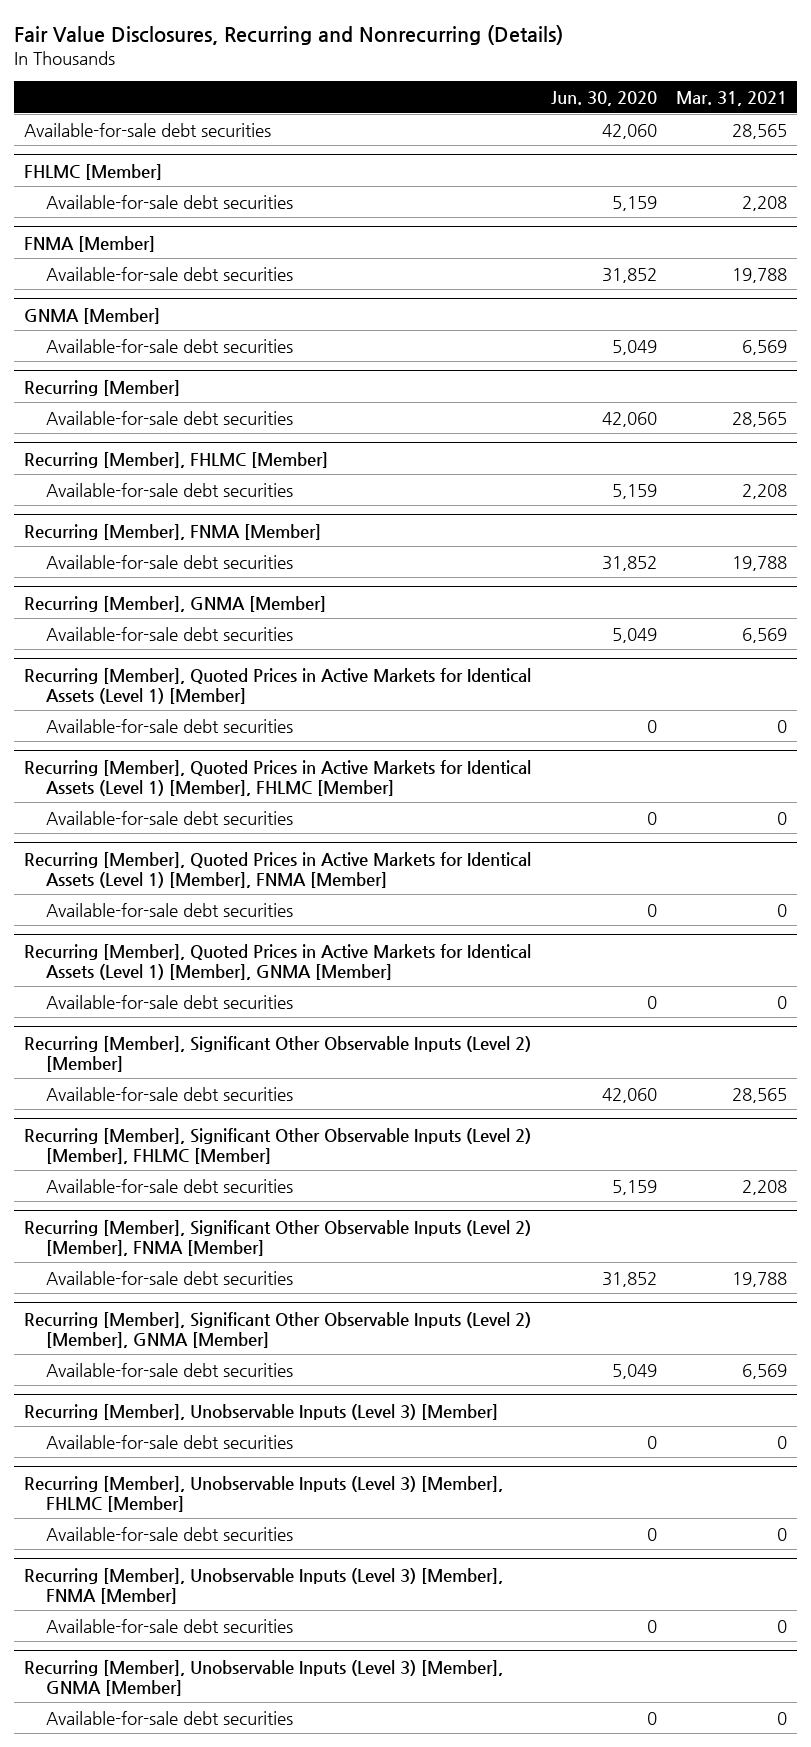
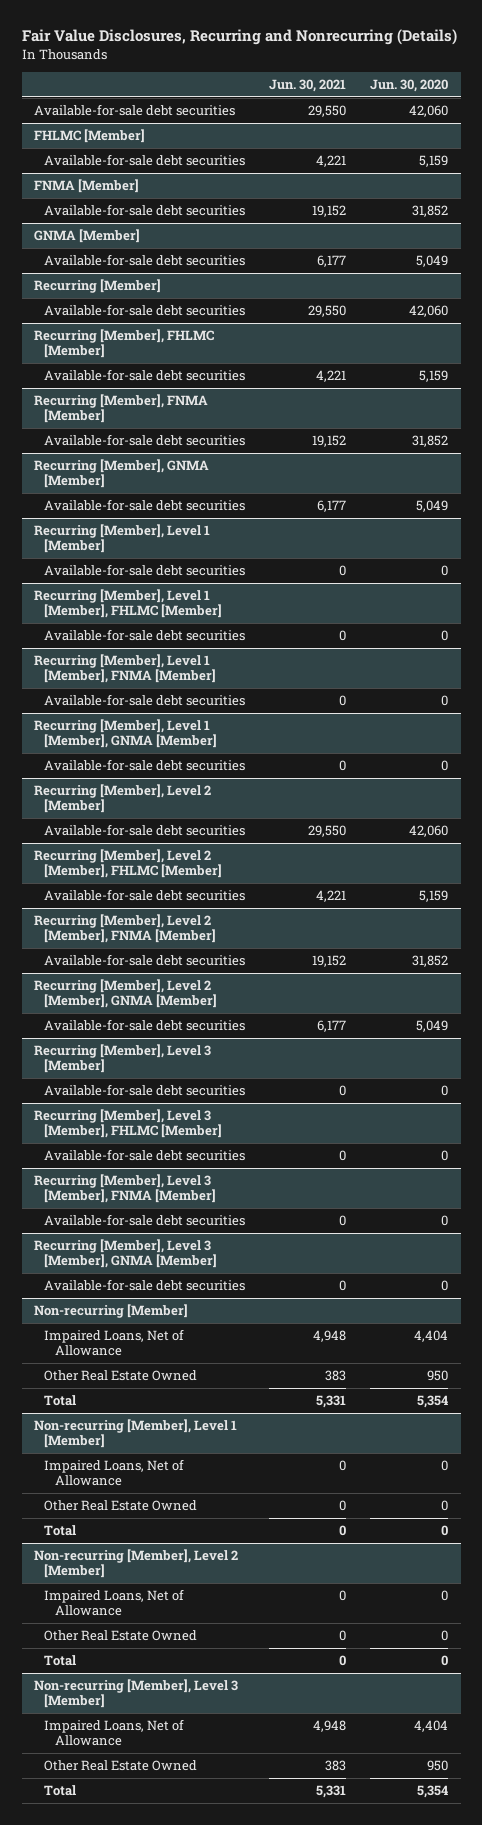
- | Jun. 30, 2020 | Mar. 31, 2021
+ | Jun. 30, 2021 | Jun. 30, 2020
- Recurring [Member], Quoted Prices in Active Markets for Identical Assets (Level 1) [Member]
+ Recurring [Member], Level 1 [Member]
- Recurring [Member], Quoted Prices in Active Markets for Identical Assets (Level 1) [Member], FHLMC [Member]
+ Recurring [Member], Level 1 [Member], FHLMC [Member]
- Recurring [Member], Quoted Prices in Active Markets for Identical Assets (Level 1) [Member], FNMA [Member]
+ Recurring [Member], Level 1 [Member], FNMA [Member]
- Recurring [Member], Quoted Prices in Active Markets for Identical Assets (Level 1) [Member], GNMA [Member]
+ Recurring [Member], Level 1 [Member], GNMA [Member]
- Recurring [Member], Significant Other Observable Inputs (Level 2) [Member]
+ Recurring [Member], Level 2 [Member]
- Recurring [Member], Significant Other Observable Inputs (Level 2) [Member], FHLMC [Member]
+ Recurring [Member], Level 2 [Member], FHLMC [Member]
- Recurring [Member], Significant Other Observable Inputs (Level 2) [Member], FNMA [Member]
+ Recurring [Member], Level 2 [Member], FNMA [Member]
- Recurring [Member], Significant Other Observable Inputs (Level 2) [Member], GNMA [Member]
+ Recurring [Member], Level 2 [Member], GNMA [Member]
- Recurring [Member], Unobservable Inputs (Level 3) [Member]
+ Recurring [Member], Level 3 [Member]
- Recurring [Member], Unobservable Inputs (Level 3) [Member], FHLMC [Member]
+ Recurring [Member], Level 3 [Member], FHLMC [Member]
- Recurring [Member], Unobservable Inputs (Level 3) [Member], FNMA [Member]
+ Recurring [Member], Level 3 [Member], FNMA [Member]
- Recurring [Member], Unobservable Inputs (Level 3) [Member], GNMA [Member]
+ Recurring [Member], Level 3 [Member], GNMA [Member]
+ Non-recurring [Member]
+ Impaired Loans, Net of Allowance | 4,948 | 4,404
+ Other Real Estate Owned | 383 | 950
+ Total | 5,331 | 5,354
+ Non-recurring [Member], Level 1 [Member]
+ Impaired Loans, Net of Allowance | 0 | 0
+ Other Real Estate Owned | 0 | 0
+ Total | 0 | 0
+ Non-recurring [Member], Level 2 [Member]
+ Impaired Loans, Net of Allowance | 0 | 0
+ Other Real Estate Owned | 0 | 0
+ Total | 0 | 0
+ Non-recurring [Member], Level 3 [Member]
+ Impaired Loans, Net of Allowance | 4,948 | 4,404
+ Other Real Estate Owned | 383 | 950
+ Total | 5,331 | 5,354

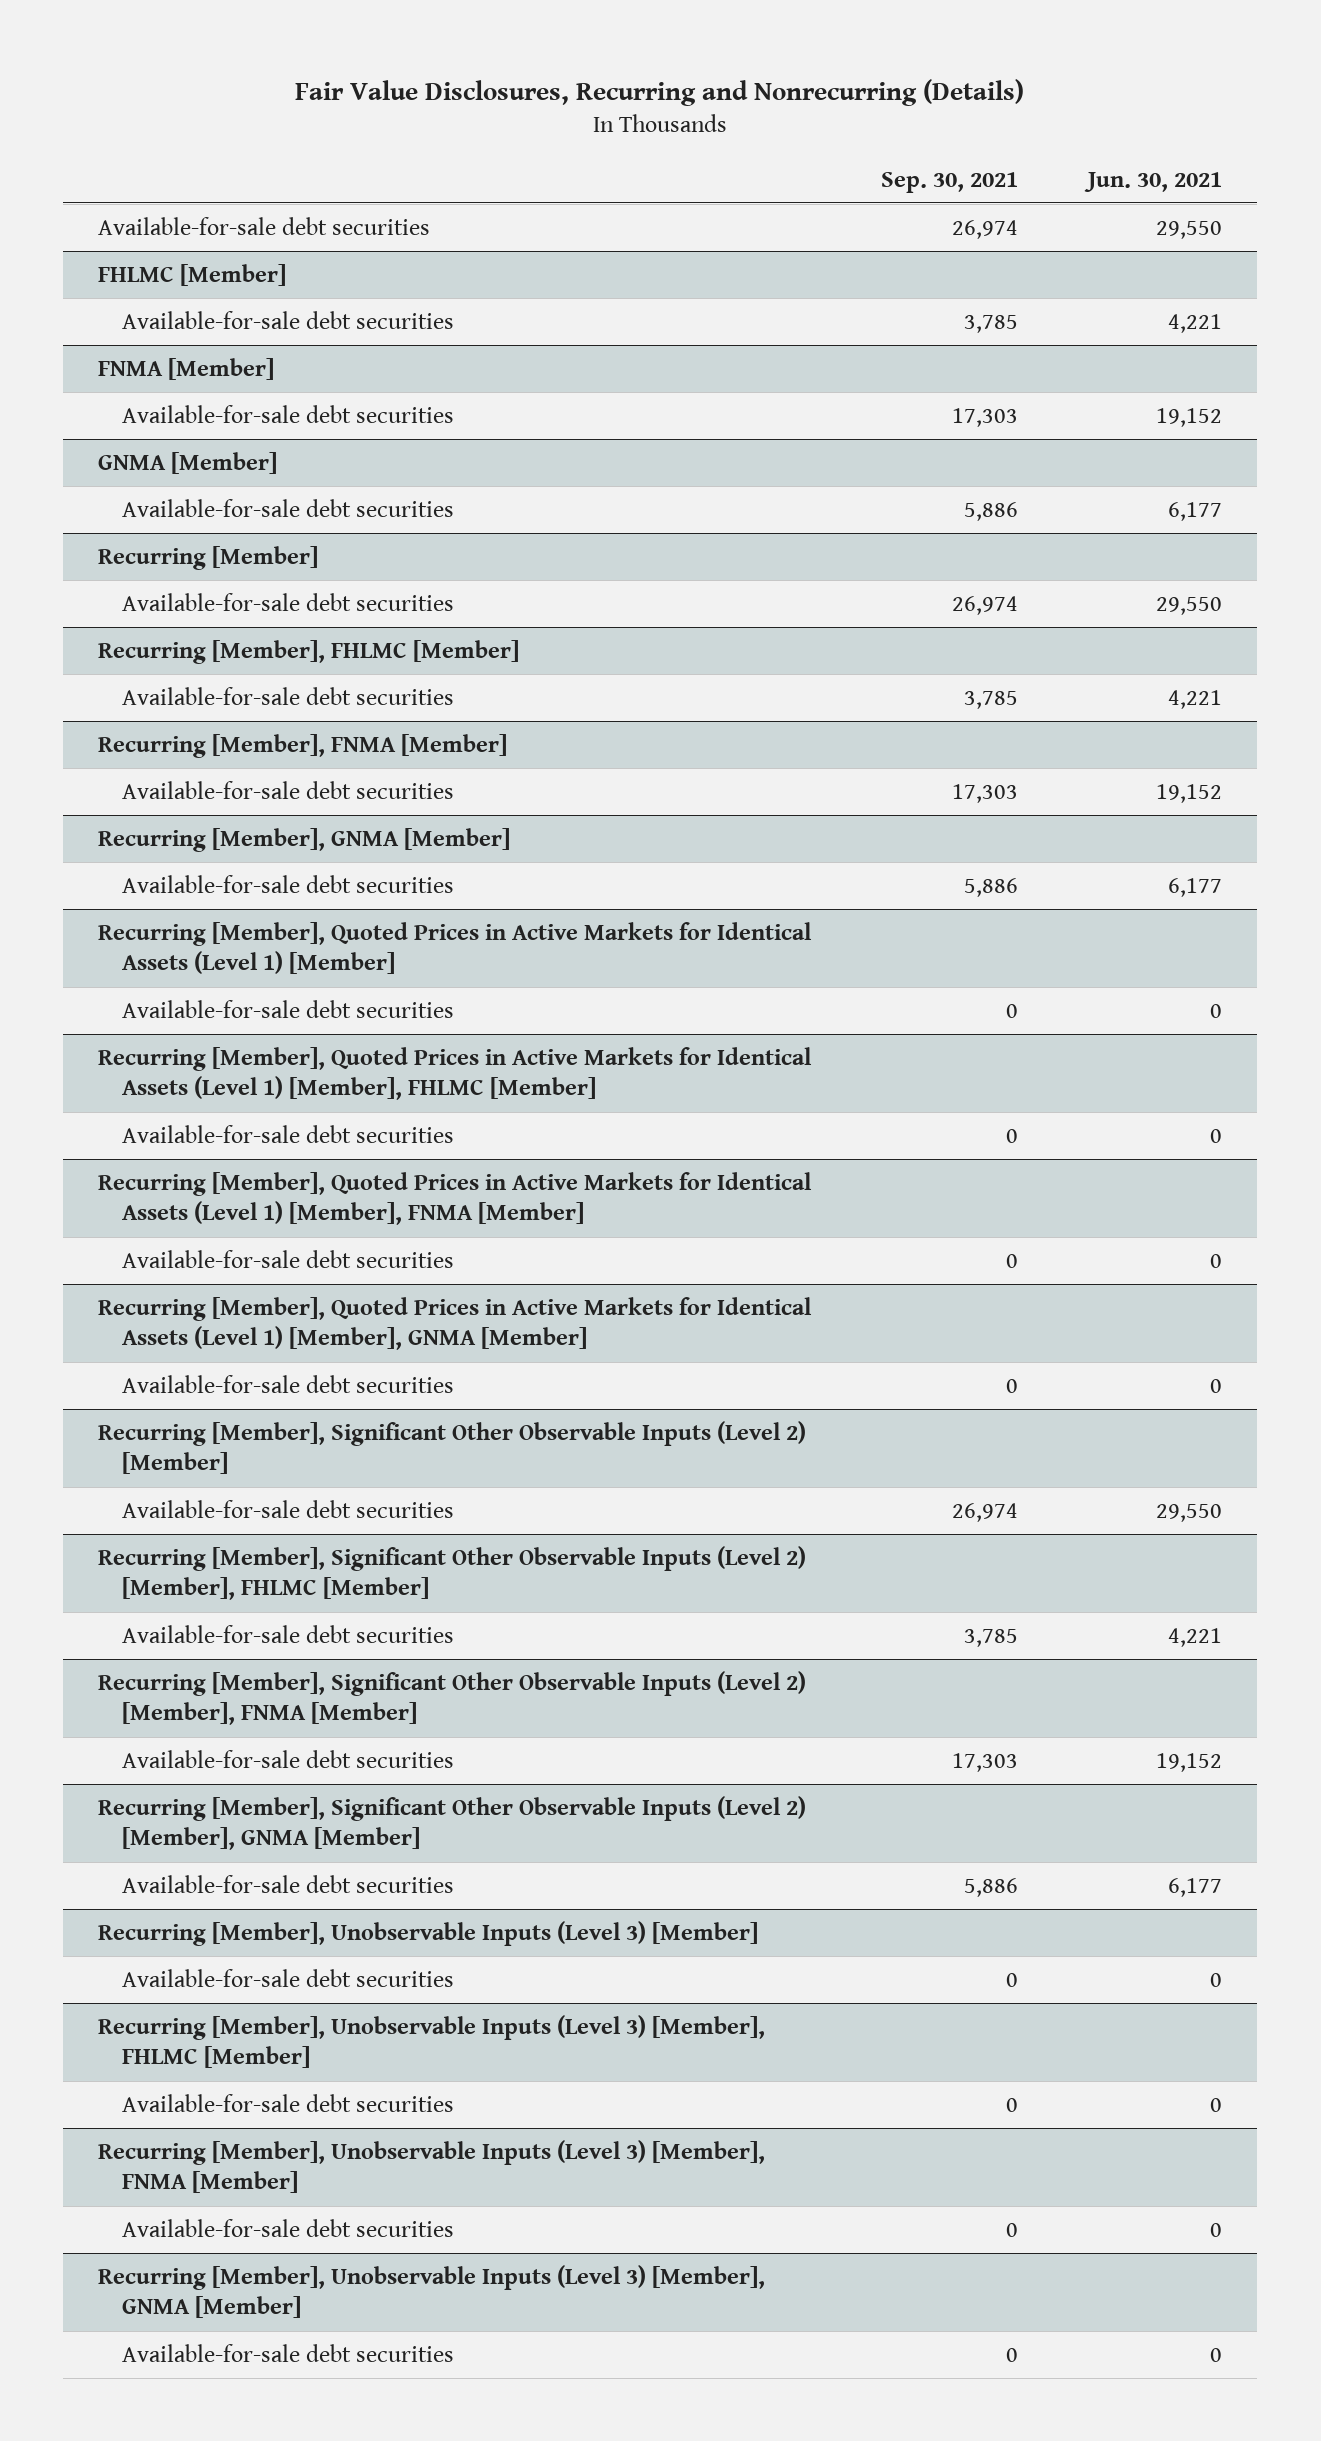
- | Jun. 30, 2021 | Jun. 30, 2020
+ | Sep. 30, 2021 | Jun. 30, 2021
- Recurring [Member], Level 1 [Member]
+ Recurring [Member], Quoted Prices in Active Markets for Identical Assets (Level 1) [Member]
- Recurring [Member], Level 1 [Member], FHLMC [Member]
+ Recurring [Member], Quoted Prices in Active Markets for Identical Assets (Level 1) [Member], FHLMC [Member]
- Recurring [Member], Level 1 [Member], FNMA [Member]
+ Recurring [Member], Quoted Prices in Active Markets for Identical Assets (Level 1) [Member], FNMA [Member]
- Recurring [Member], Level 1 [Member], GNMA [Member]
+ Recurring [Member], Quoted Prices in Active Markets for Identical Assets (Level 1) [Member], GNMA [Member]
- Recurring [Member], Level 2 [Member]
+ Recurring [Member], Significant Other Observable Inputs (Level 2) [Member]
- Recurring [Member], Level 2 [Member], FHLMC [Member]
+ Recurring [Member], Significant Other Observable Inputs (Level 2) [Member], FHLMC [Member]
- Recurring [Member], Level 2 [Member], FNMA [Member]
+ Recurring [Member], Significant Other Observable Inputs (Level 2) [Member], FNMA [Member]
- Recurring [Member], Level 2 [Member], GNMA [Member]
+ Recurring [Member], Significant Other Observable Inputs (Level 2) [Member], GNMA [Member]
- Recurring [Member], Level 3 [Member]
+ Recurring [Member], Unobservable Inputs (Level 3) [Member]
- Recurring [Member], Level 3 [Member], FHLMC [Member]
+ Recurring [Member], Unobservable Inputs (Level 3) [Member], FHLMC [Member]
- Recurring [Member], Level 3 [Member], FNMA [Member]
+ Recurring [Member], Unobservable Inputs (Level 3) [Member], FNMA [Member]
- Recurring [Member], Level 3 [Member], GNMA [Member]
+ Recurring [Member], Unobservable Inputs (Level 3) [Member], GNMA [Member]
- Non-recurring [Member]
- Impaired Loans, Net of Allowance | 4,948 | 4,404
- Other Real Estate Owned | 383 | 950
- Total | 5,331 | 5,354
- Non-recurring [Member], Level 1 [Member]
- Impaired Loans, Net of Allowance | 0 | 0
- Other Real Estate Owned | 0 | 0
- Total | 0 | 0
- Non-recurring [Member], Level 2 [Member]
- Impaired Loans, Net of Allowance | 0 | 0
- Other Real Estate Owned | 0 | 0
- Total | 0 | 0
- Non-recurring [Member], Level 3 [Member]
- Impaired Loans, Net of Allowance | 4,948 | 4,404
- Other Real Estate Owned | 383 | 950
- Total | 5,331 | 5,354

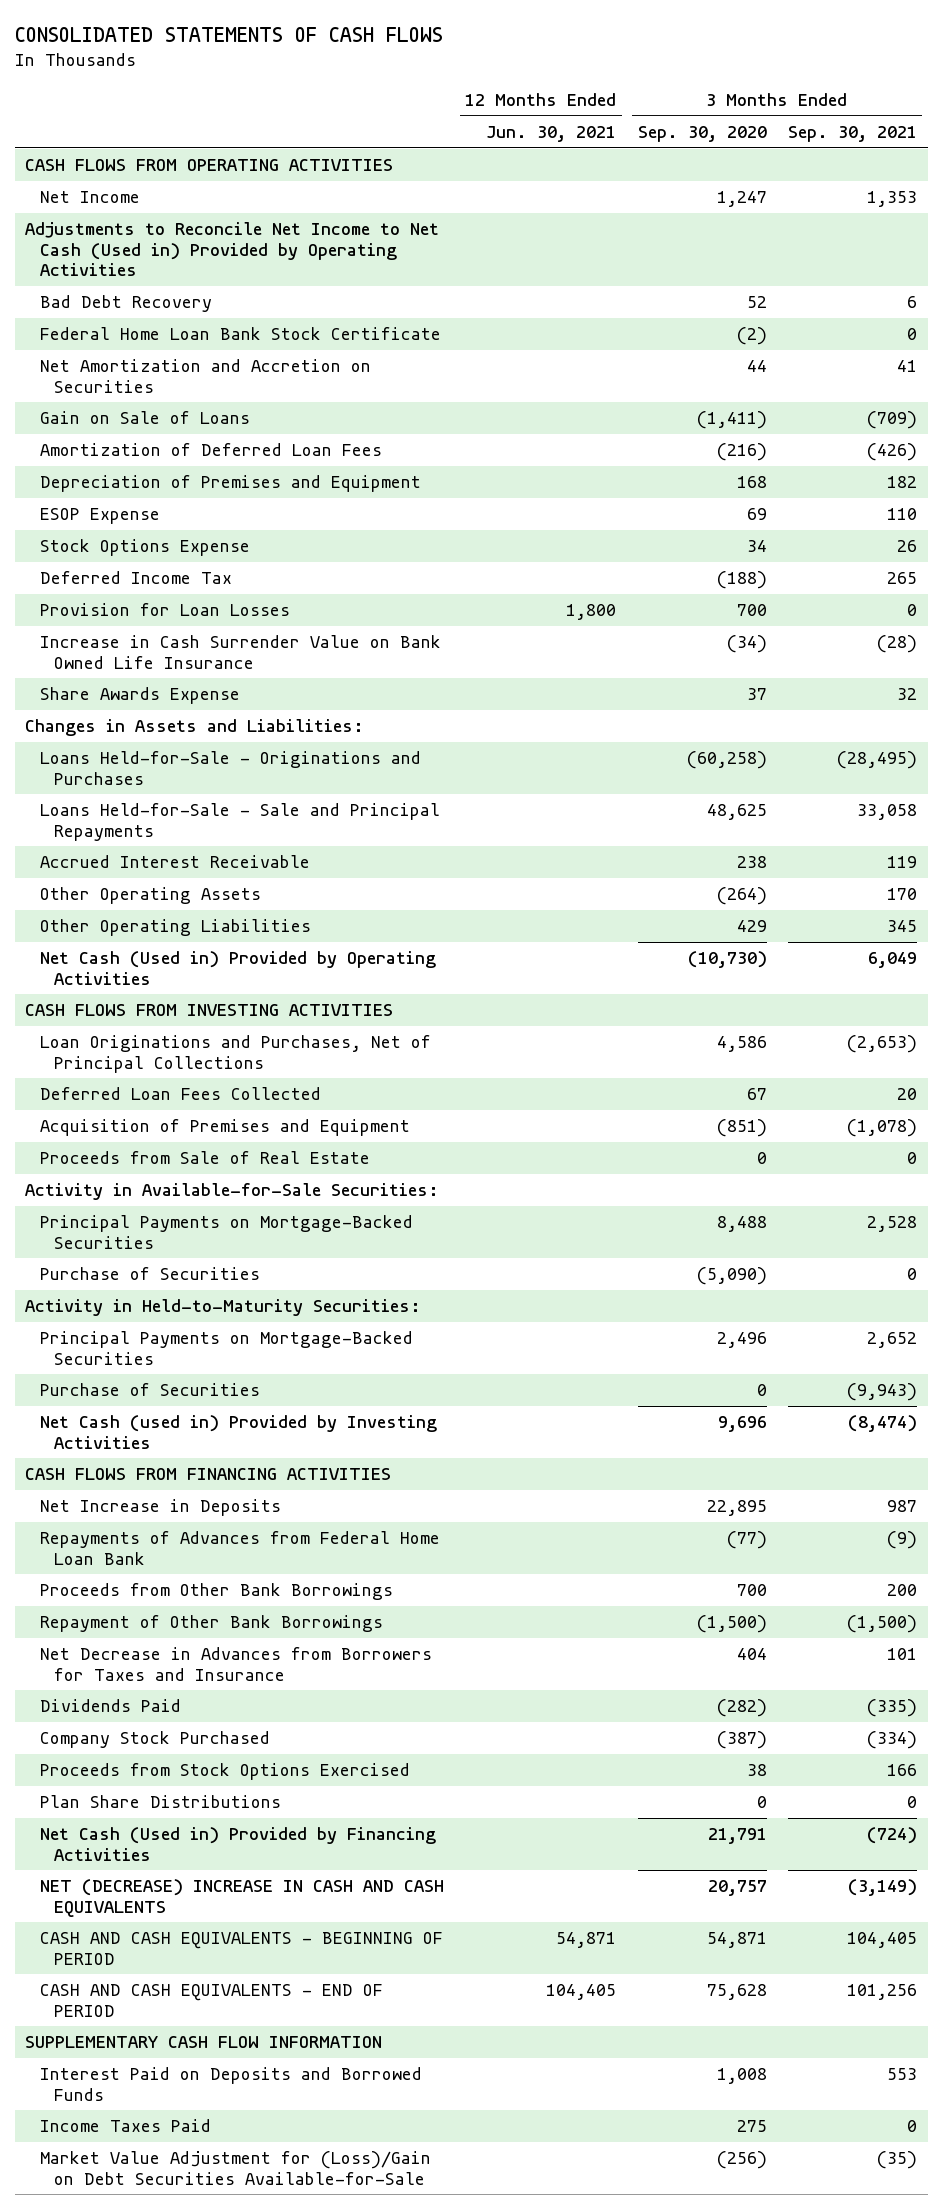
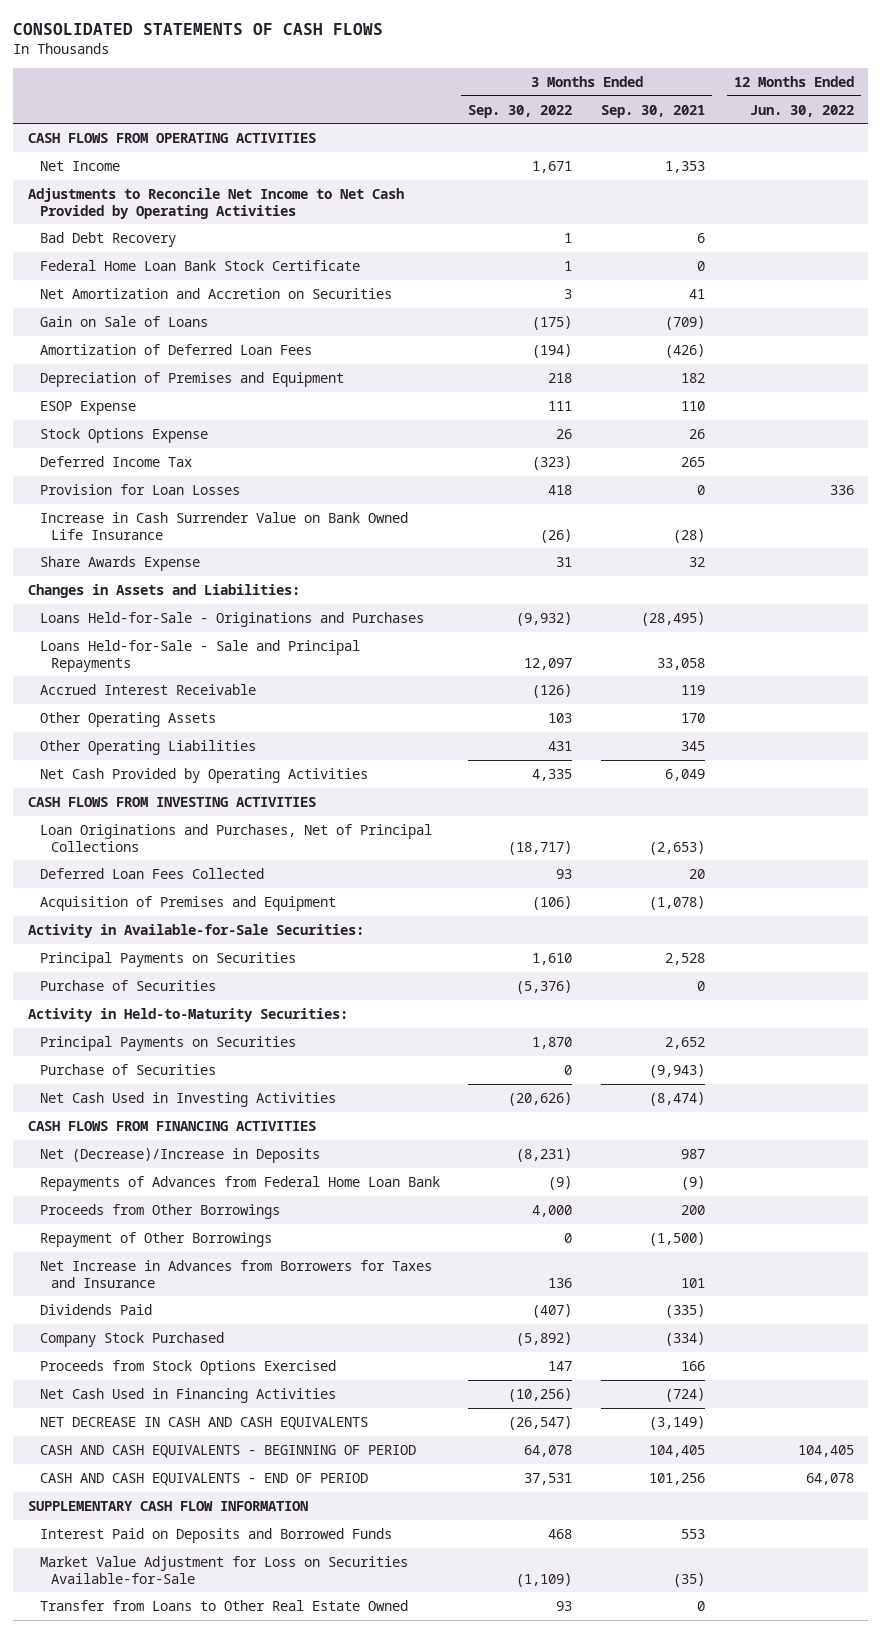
- | 12 Months Ended Jun. 30, 2021 | 3 Months Ended Sep. 30, 2020 | 3 Months Ended Sep. 30, 2021
+ | 3 Months Ended Sep. 30, 2022 | 3 Months Ended Sep. 30, 2021 | 12 Months Ended Jun. 30, 2022
- Adjustments to Reconcile Net Income to Net Cash (Used in) Provided by Operating Activities
+ Adjustments to Reconcile Net Income to Net Cash Provided by Operating Activities
- Net Cash (Used in) Provided by Operating Activities | | (10,730) | 6,049
+ Net Cash Provided by Operating Activities | 4,335 | 6,049 |
- Proceeds from Sale of Real Estate | | 0 | 0
- Principal Payments on Mortgage-Backed Securities | | 8,488 | 2,528
+ Principal Payments on Securities | 1,610 | 2,528 |
- Principal Payments on Mortgage-Backed Securities | | 2,496 | 2,652
+ Principal Payments on Securities | 1,870 | 2,652 |
- Net Cash (used in) Provided by Investing Activities | | 9,696 | (8,474)
+ Net Cash Used in Investing Activities | (20,626) | (8,474) |
- Net Increase in Deposits | | 22,895 | 987
+ Net (Decrease)/Increase in Deposits | (8,231) | 987 |
- Proceeds from Other Bank Borrowings | | 700 | 200
- Repayment of Other Bank Borrowings | | (1,500) | (1,500)
- Net Decrease in Advances from Borrowers for Taxes and Insurance | | 404 | 101
+ Proceeds from Other Borrowings | 4,000 | 200 |
+ Repayment of Other Borrowings | 0 | (1,500) |
+ Net Increase in Advances from Borrowers for Taxes and Insurance | 136 | 101 |
- Plan Share Distributions | | 0 | 0
- Net Cash (Used in) Provided by Financing Activities | | 21,791 | (724)
- NET (DECREASE) INCREASE IN CASH AND CASH EQUIVALENTS | | 20,757 | (3,149)
+ Net Cash Used in Financing Activities | (10,256) | (724) |
+ NET DECREASE IN CASH AND CASH EQUIVALENTS | (26,547) | (3,149) |
- Income Taxes Paid | | 275 | 0
- Market Value Adjustment for (Loss)/Gain on Debt Securities Available-for-Sale | | (256) | (35)
+ Market Value Adjustment for Loss on Securities Available-for-Sale | (1,109) | (35) |
+ Transfer from Loans to Other Real Estate Owned | 93 | 0 |

